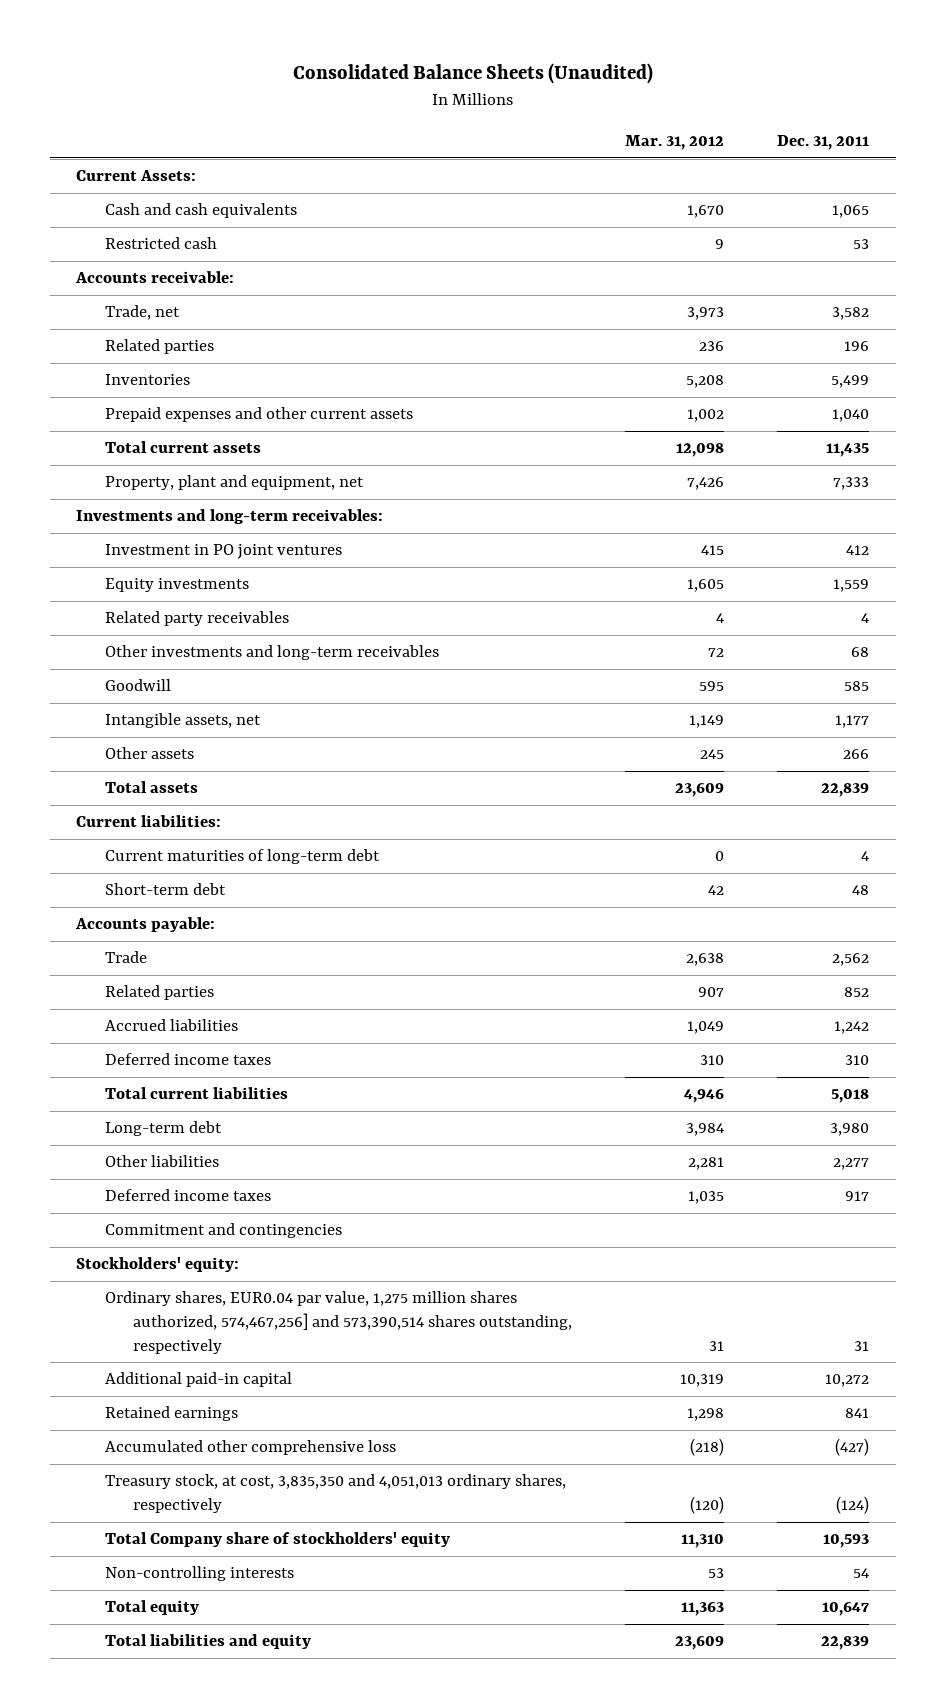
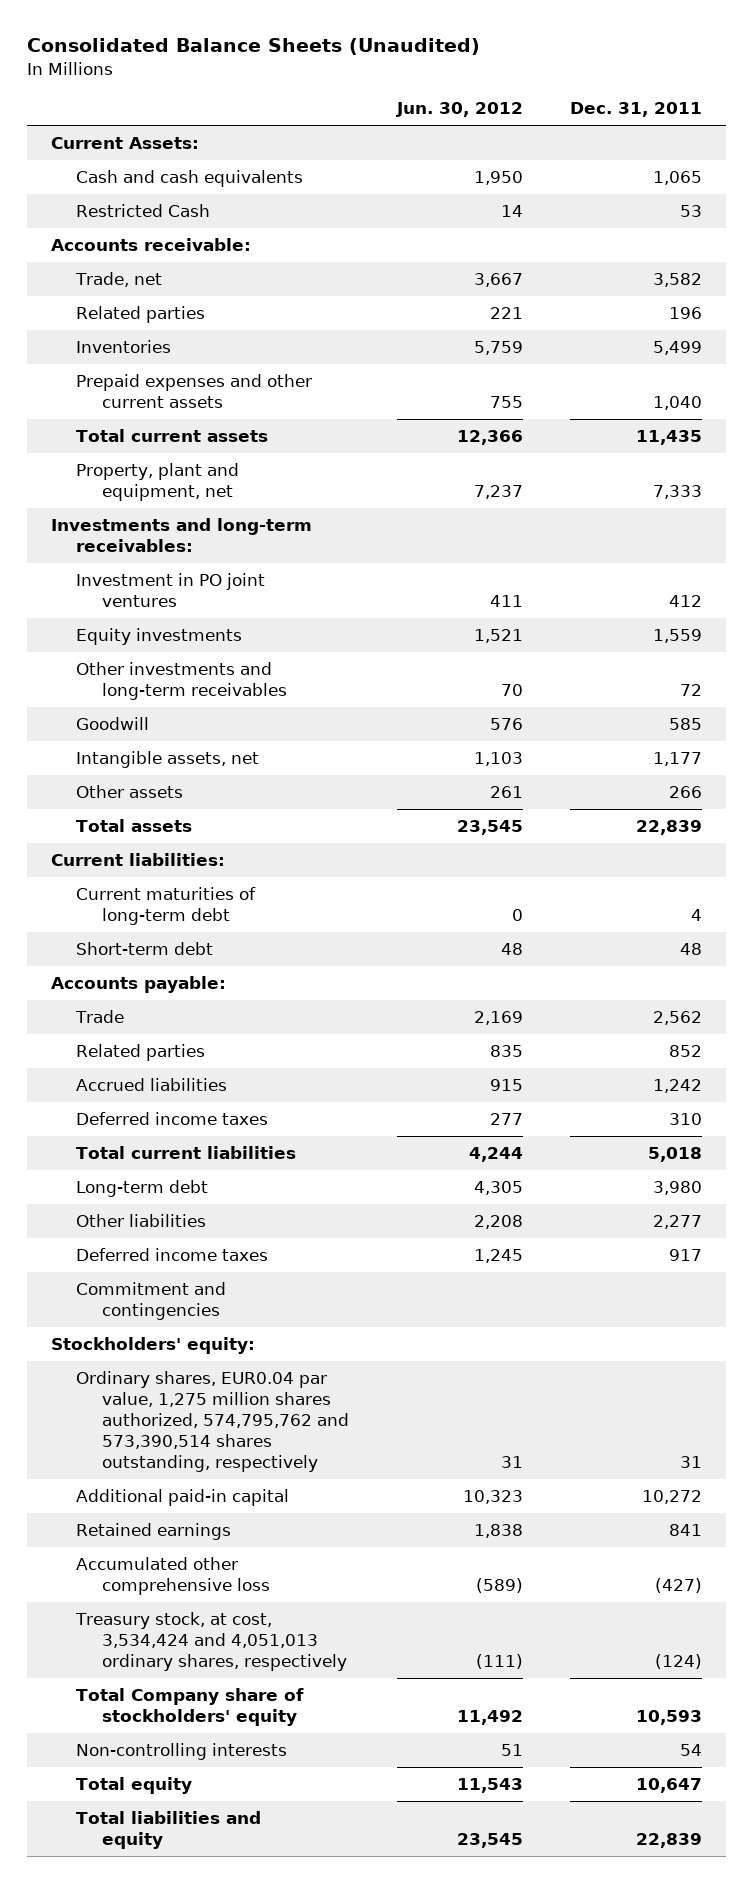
- | Mar. 31, 2012 | Dec. 31, 2011
+ | Jun. 30, 2012 | Dec. 31, 2011
- Restricted cash | 9 | 53
+ Restricted Cash | 14 | 53
- Related party receivables | 4 | 4
- Other investments and long-term receivables | 72 | 68
+ Other investments and long-term receivables | 70 | 72
- Ordinary shares, EUR0.04 par value, 1,275 million shares authorized, 574,467,256] and 573,390,514 shares outstanding, respectively | 31 | 31
+ Ordinary shares, EUR0.04 par value, 1,275 million shares authorized, 574,795,762 and 573,390,514 shares outstanding, respectively | 31 | 31
- Treasury stock, at cost, 3,835,350 and 4,051,013 ordinary shares, respectively | (120) | (124)
+ Treasury stock, at cost, 3,534,424 and 4,051,013 ordinary shares, respectively | (111) | (124)

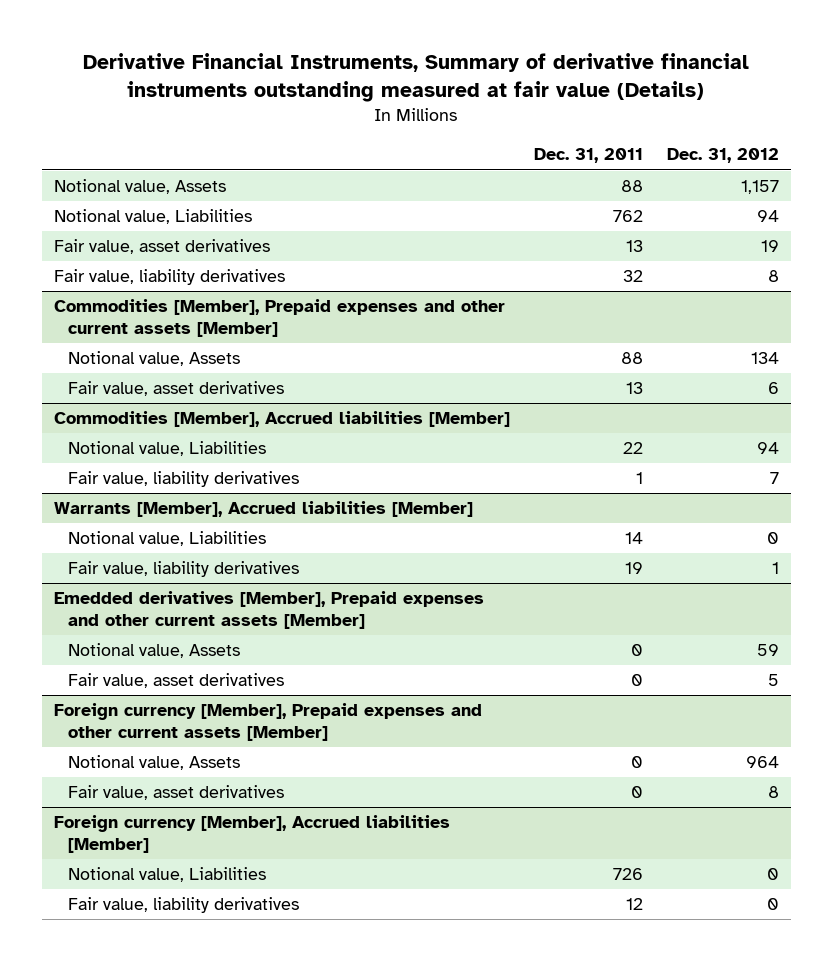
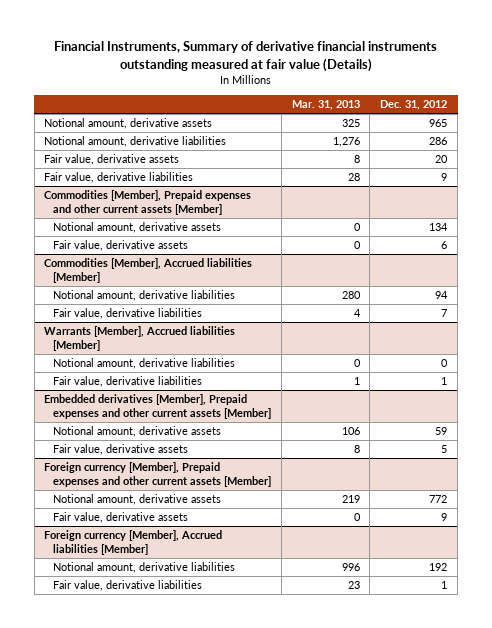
- Derivative Financial Instruments, Summary of derivative financial instruments outstanding measured at fair value (Details)
+ Financial Instruments, Summary of derivative financial instruments outstanding measured at fair value (Details)
- | Dec. 31, 2011 | Dec. 31, 2012
+ | Mar. 31, 2013 | Dec. 31, 2012
- Notional value, Assets | 88 | 1,157
- Notional value, Liabilities | 762 | 94
- Fair value, asset derivatives | 13 | 19
- Fair value, liability derivatives | 32 | 8
+ Notional amount, derivative assets | 325 | 965
+ Notional amount, derivative liabilities | 1,276 | 286
+ Fair value, derivative assets | 8 | 20
+ Fair value, derivative liabilities | 28 | 9
@ Commodities [Member], Prepaid expenses and other current assets [Member]
- Notional value, Assets | 88 | 134
- Fair value, asset derivatives | 13 | 6
+ Notional amount, derivative assets | 0 | 134
+ Fair value, derivative assets | 0 | 6
@ Commodities [Member], Accrued liabilities [Member]
- Notional value, Liabilities | 22 | 94
- Fair value, liability derivatives | 1 | 7
+ Notional amount, derivative liabilities | 280 | 94
+ Fair value, derivative liabilities | 4 | 7
@ Warrants [Member], Accrued liabilities [Member]
- Notional value, Liabilities | 14 | 0
- Fair value, liability derivatives | 19 | 1
- Emedded derivatives [Member], Prepaid expenses and other current assets [Member]
- Notional value, Assets | 0 | 59
- Fair value, asset derivatives | 0 | 5
@ Warrants [Member], Accrued liabilities [Member]
+ Notional amount, derivative liabilities | 0 | 0
+ Fair value, derivative liabilities | 1 | 1
+ Embedded derivatives [Member], Prepaid expenses and other current assets [Member]
+ Notional amount, derivative assets | 106 | 59
+ Fair value, derivative assets | 8 | 5
@ Foreign currency [Member], Prepaid expenses and other current assets [Member]
- Notional value, Assets | 0 | 964
- Fair value, asset derivatives | 0 | 8
+ Notional amount, derivative assets | 219 | 772
+ Fair value, derivative assets | 0 | 9
@ Foreign currency [Member], Accrued liabilities [Member]
- Notional value, Liabilities | 726 | 0
- Fair value, liability derivatives | 12 | 0
+ Notional amount, derivative liabilities | 996 | 192
+ Fair value, derivative liabilities | 23 | 1

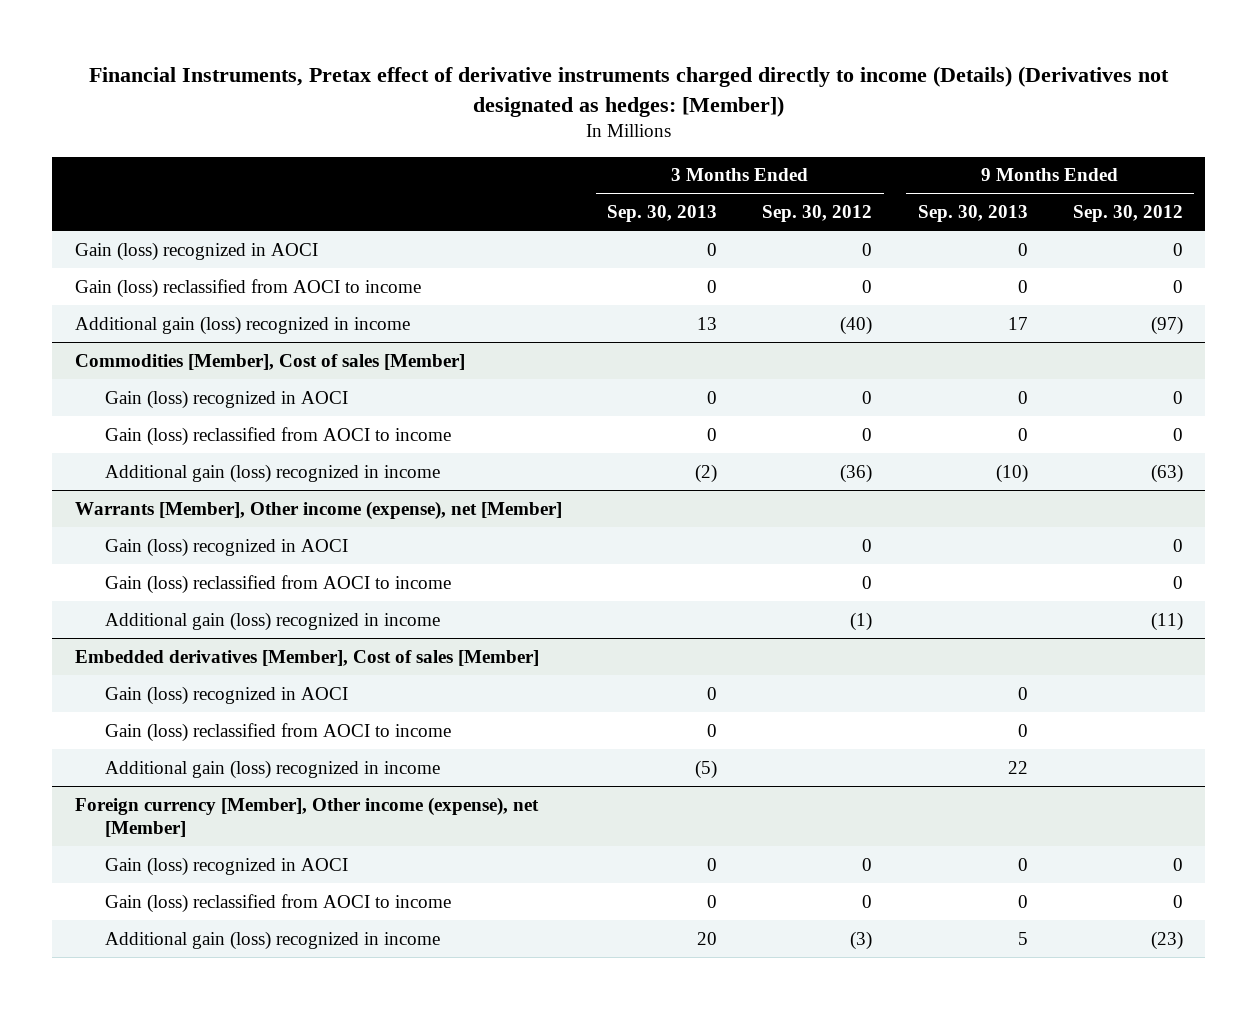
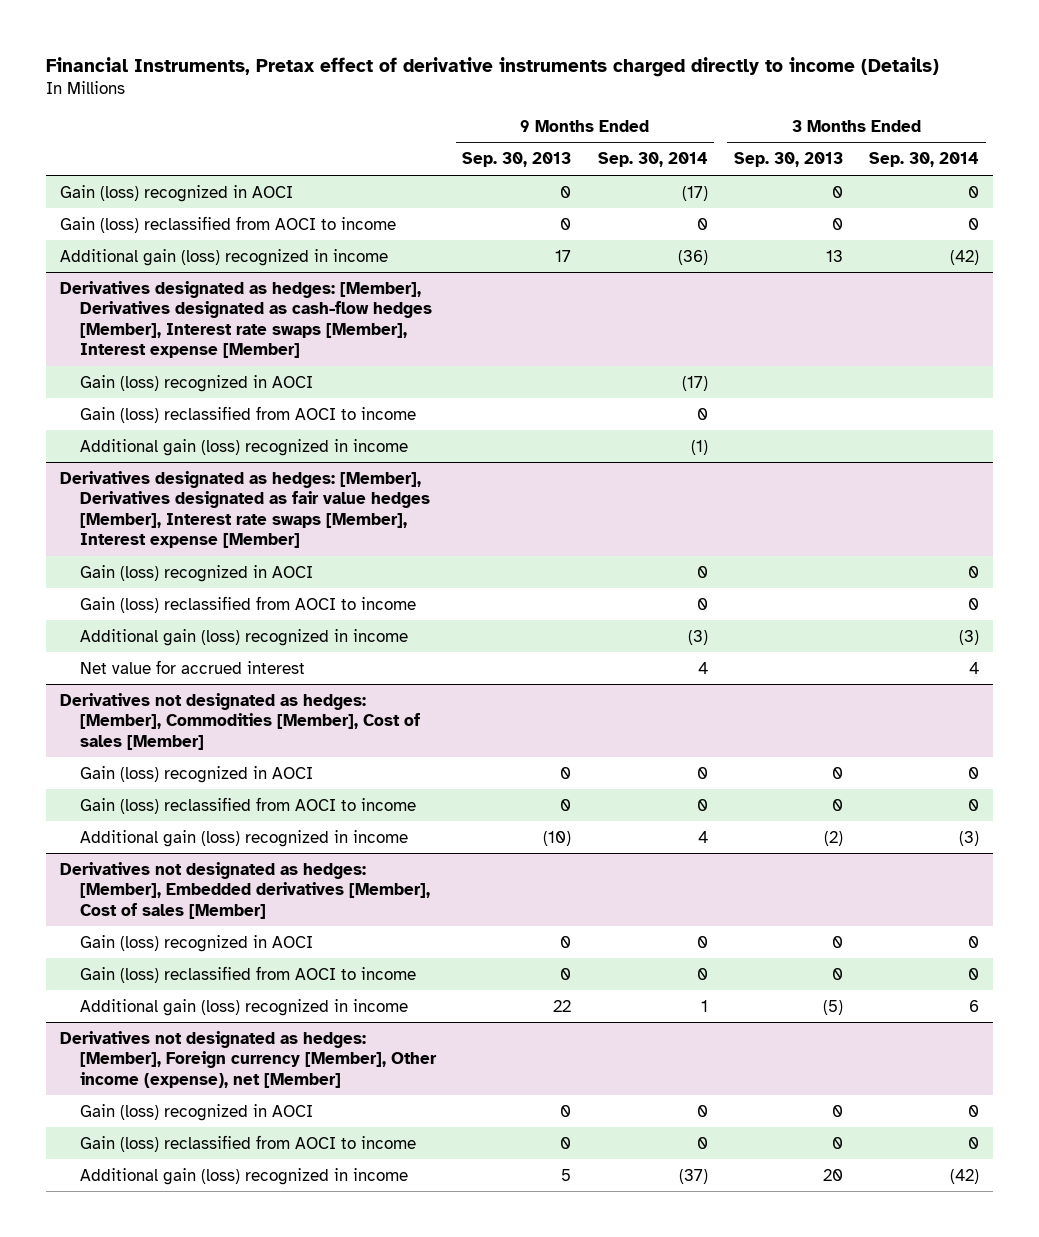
- Financial Instruments, Pretax effect of derivative instruments charged directly to income (Details) (Derivatives not designated as hedges: [Member])
+ Financial Instruments, Pretax effect of derivative instruments charged directly to income (Details)
- | 3 Months Ended Sep. 30, 2013 | 3 Months Ended Sep. 30, 2012 | 9 Months Ended Sep. 30, 2013 | 9 Months Ended Sep. 30, 2012
+ | 9 Months Ended Sep. 30, 2013 | 9 Months Ended Sep. 30, 2014 | 3 Months Ended Sep. 30, 2013 | 3 Months Ended Sep. 30, 2014
- Commodities [Member], Cost of sales [Member]
- Gain (loss) recognized in AOCI | 0 | 0 | 0 | 0
- Gain (loss) reclassified from AOCI to income | 0 | 0 | 0 | 0
- Additional gain (loss) recognized in income | (2) | (36) | (10) | (63)
- Warrants [Member], Other income (expense), net [Member]
+ Derivatives designated as hedges: [Member], Derivatives designated as cash-flow hedges [Member], Interest rate swaps [Member], Interest expense [Member]
- Embedded derivatives [Member], Cost of sales [Member]
+ Derivatives designated as hedges: [Member], Derivatives designated as fair value hedges [Member], Interest rate swaps [Member], Interest expense [Member]
+ Gain (loss) recognized in AOCI | | 0 | | 0
+ Gain (loss) reclassified from AOCI to income | | 0 | | 0
+ Additional gain (loss) recognized in income | | (3) | | (3)
+ Net value for accrued interest | | 4 | | 4
+ Derivatives not designated as hedges: [Member], Commodities [Member], Cost of sales [Member]
+ Additional gain (loss) recognized in income | (10) | 4 | (2) | (3)
+ Derivatives not designated as hedges: [Member], Embedded derivatives [Member], Cost of sales [Member]
+ Gain (loss) recognized in AOCI | 0 | 0 | 0 | 0
+ Gain (loss) reclassified from AOCI to income | 0 | 0 | 0 | 0
- Foreign currency [Member], Other income (expense), net [Member]
+ Derivatives not designated as hedges: [Member], Foreign currency [Member], Other income (expense), net [Member]

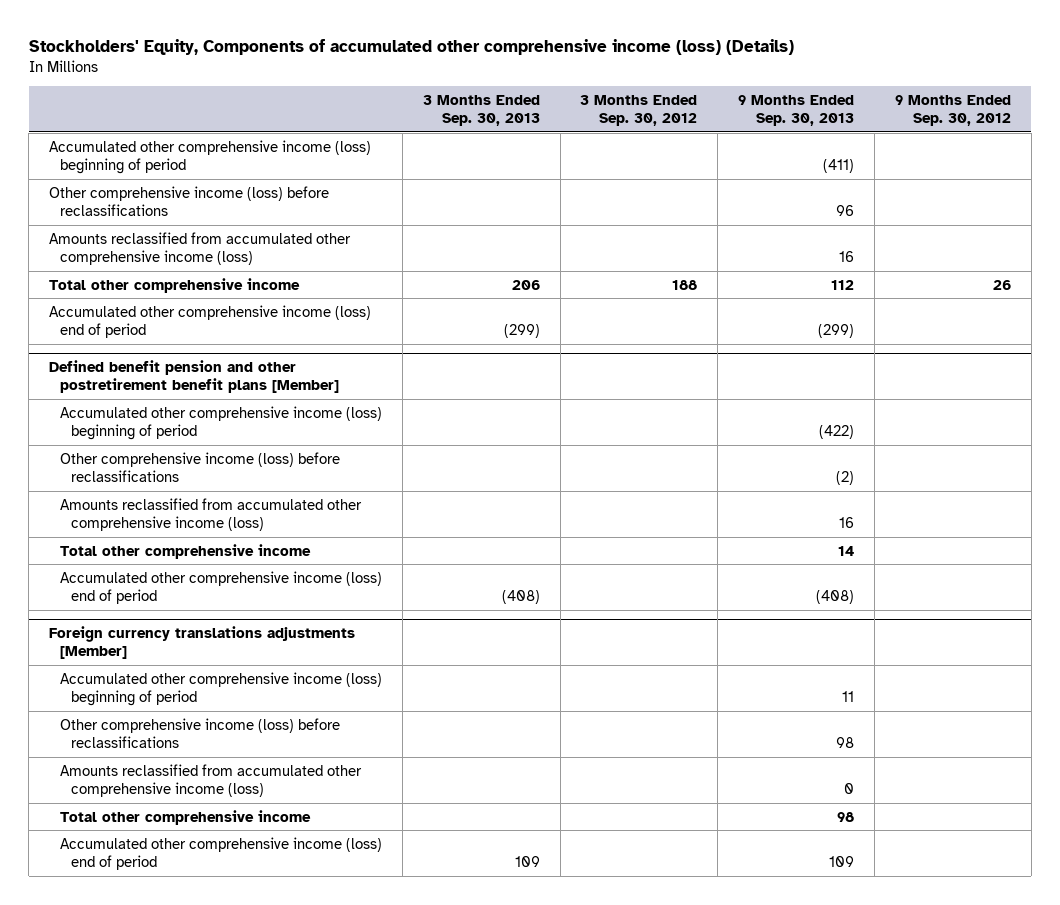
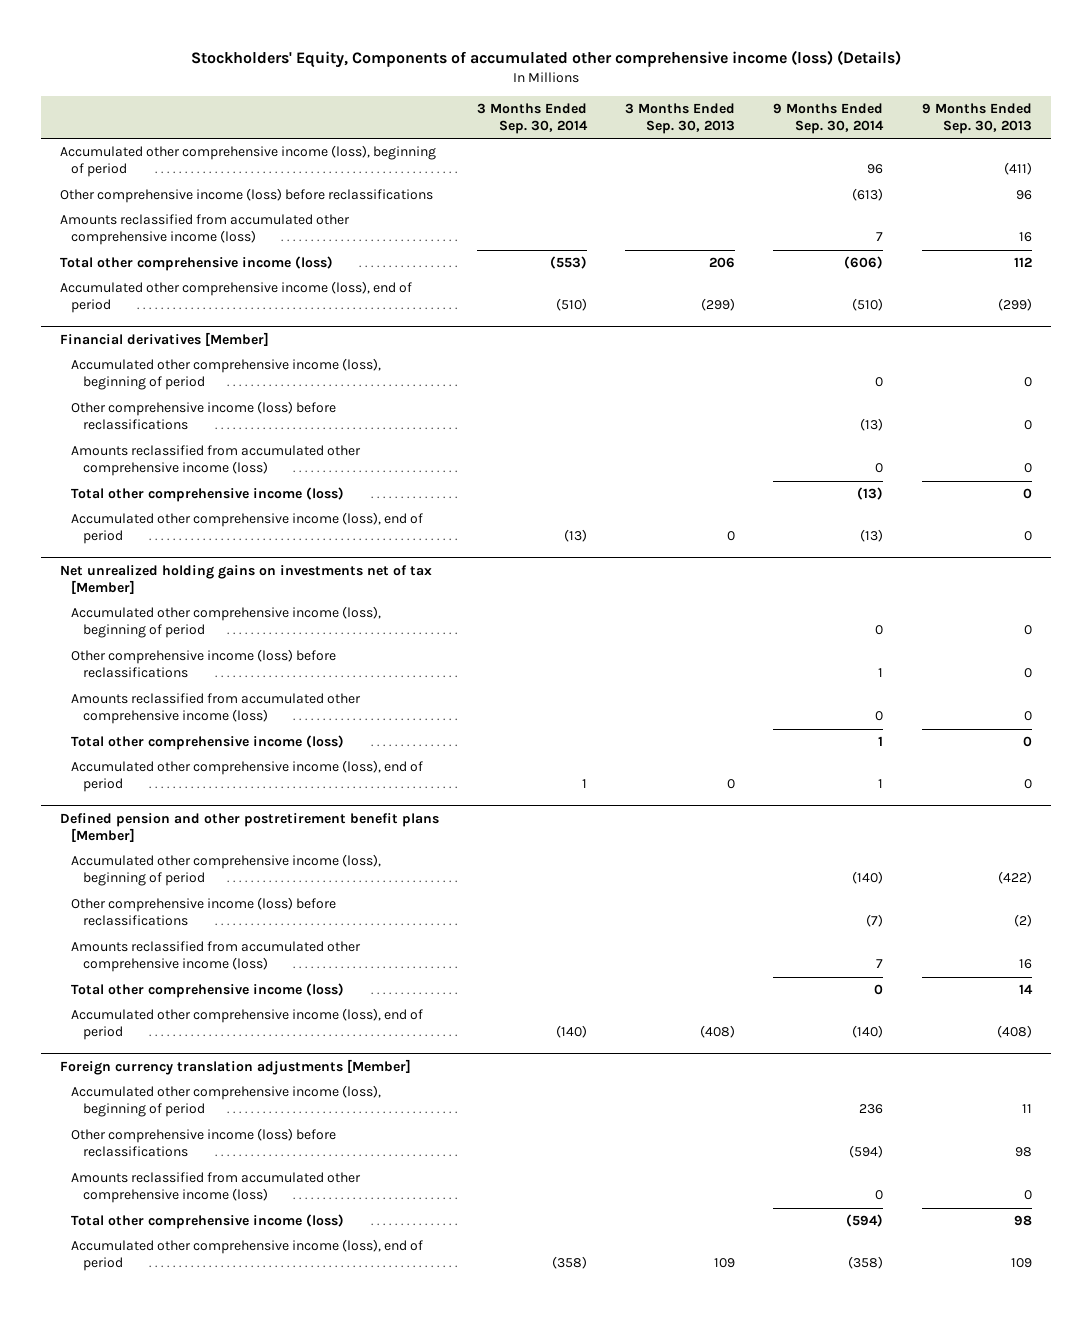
- | 3 Months Ended Sep. 30, 2013 | 3 Months Ended Sep. 30, 2012 | 9 Months Ended Sep. 30, 2013 | 9 Months Ended Sep. 30, 2012
+ | 3 Months Ended Sep. 30, 2014 | 3 Months Ended Sep. 30, 2013 | 9 Months Ended Sep. 30, 2014 | 9 Months Ended Sep. 30, 2013
- Accumulated other comprehensive income (loss) beginning of period | | | (411) |
+ Accumulated other comprehensive income (loss), beginning of period | | | 96 | (411)
- Total other comprehensive income | 206 | 188 | 112 | 26
- Accumulated other comprehensive income (loss) end of period | (299) | | (299) |
- Defined benefit pension and other postretirement benefit plans [Member]
- Accumulated other comprehensive income (loss) beginning of period | | | (422) |
+ Total other comprehensive income (loss) | (553) | 206 | (606) | 112
+ Accumulated other comprehensive income (loss), end of period | (510) | (299) | (510) | (299)
+ Financial derivatives [Member]
+ Accumulated other comprehensive income (loss), beginning of period | | | 0 | 0
+ Other comprehensive income (loss) before reclassifications | | | (13) | 0
+ Amounts reclassified from accumulated other comprehensive income (loss) | | | 0 | 0
+ Total other comprehensive income (loss) | | | (13) | 0
+ Accumulated other comprehensive income (loss), end of period | (13) | 0 | (13) | 0
+ Net unrealized holding gains on investments net of tax [Member]
+ Accumulated other comprehensive income (loss), beginning of period | | | 0 | 0
+ Other comprehensive income (loss) before reclassifications | | | 1 | 0
+ Amounts reclassified from accumulated other comprehensive income (loss) | | | 0 | 0
+ Total other comprehensive income (loss) | | | 1 | 0
+ Accumulated other comprehensive income (loss), end of period | 1 | 0 | 1 | 0
+ Defined pension and other postretirement benefit plans [Member]
+ Accumulated other comprehensive income (loss), beginning of period | | | (140) | (422)
- Total other comprehensive income | | | 14 |
- Accumulated other comprehensive income (loss) end of period | (408) | | (408) |
- Foreign currency translations adjustments [Member]
- Accumulated other comprehensive income (loss) beginning of period | | | 11 |
+ Total other comprehensive income (loss) | | | 0 | 14
+ Accumulated other comprehensive income (loss), end of period | (140) | (408) | (140) | (408)
+ Foreign currency translation adjustments [Member]
+ Accumulated other comprehensive income (loss), beginning of period | | | 236 | 11
- Total other comprehensive income | | | 98 |
- Accumulated other comprehensive income (loss) end of period | 109 | | 109 |
+ Total other comprehensive income (loss) | | | (594) | 98
+ Accumulated other comprehensive income (loss), end of period | (358) | 109 | (358) | 109

